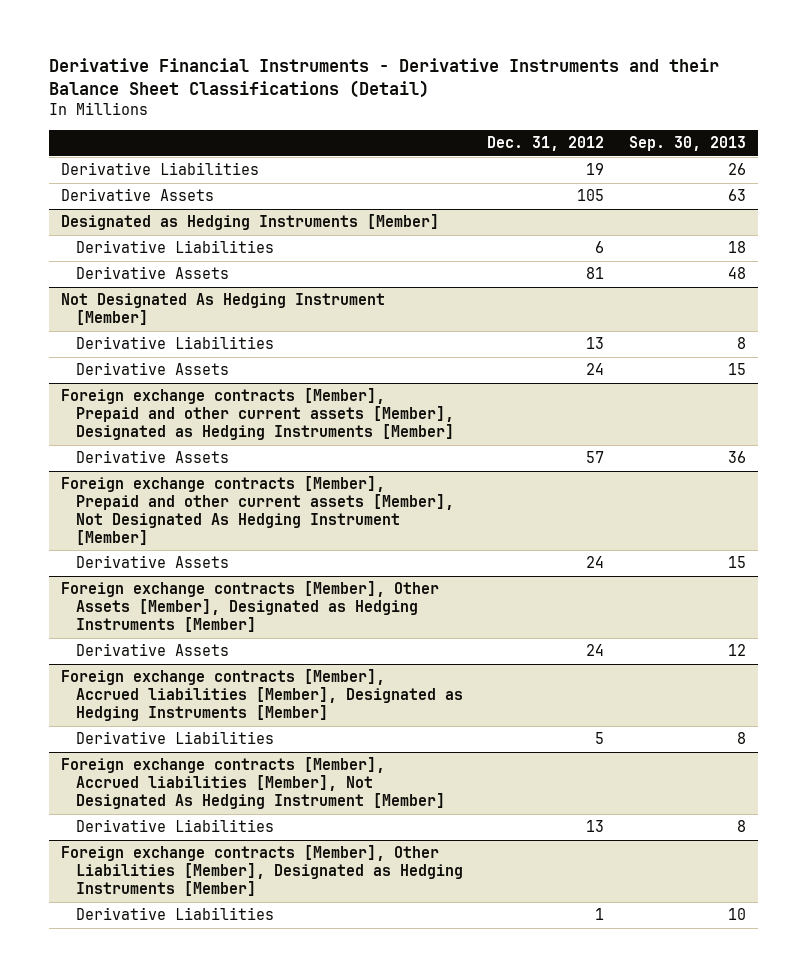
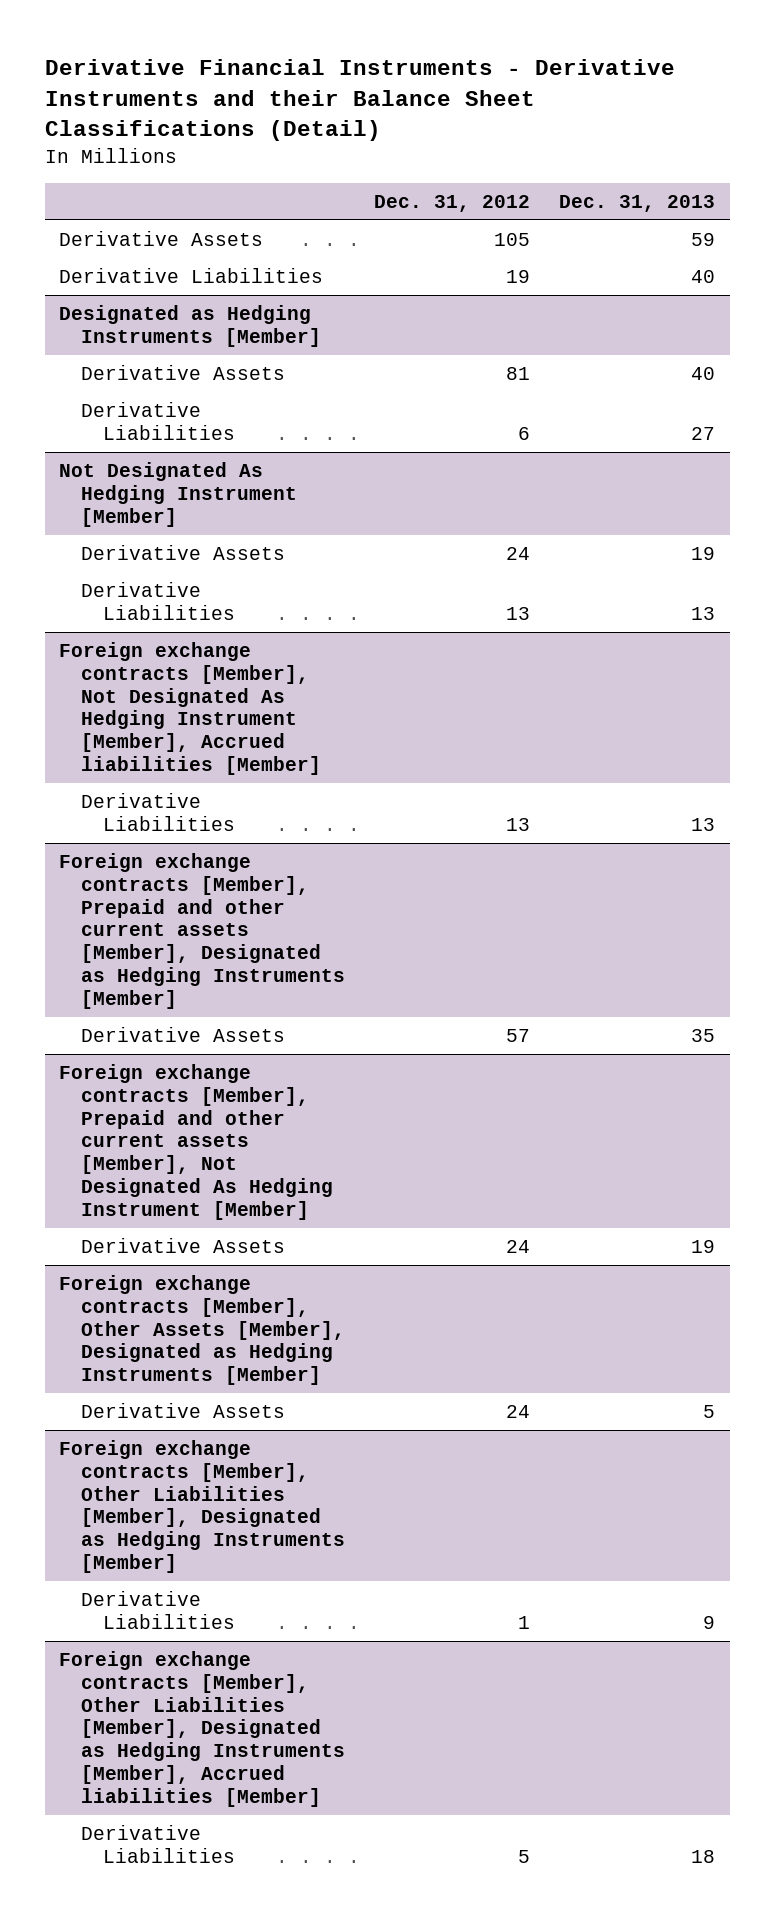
- | Dec. 31, 2012 | Sep. 30, 2013
+ | Dec. 31, 2012 | Dec. 31, 2013
moved down: Derivative Liabilities | 19 | 40
@ Designated as Hedging Instruments [Member]
moved down: Derivative Liabilities | 6 | 27
@ Not Designated As Hedging Instrument [Member]
moved down: Derivative Liabilities | 13 | 13
+ Foreign exchange contracts [Member], Not Designated As Hedging Instrument [Member], Accrued liabilities [Member]
+ Derivative Liabilities | 13 | 13
- Foreign exchange contracts [Member], Accrued liabilities [Member], Designated as Hedging Instruments [Member]
- Derivative Liabilities | 5 | 8
- Foreign exchange contracts [Member], Accrued liabilities [Member], Not Designated As Hedging Instrument [Member]
- Derivative Liabilities | 13 | 8
+ Foreign exchange contracts [Member], Other Liabilities [Member], Designated as Hedging Instruments [Member], Accrued liabilities [Member]
+ Derivative Liabilities | 5 | 18

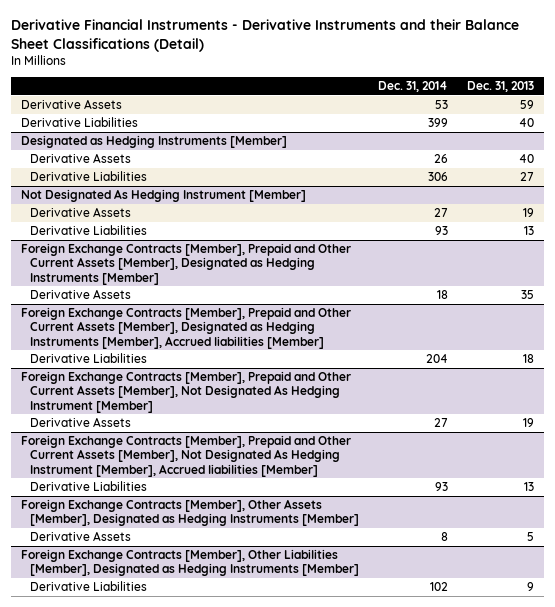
- | Dec. 31, 2012 | Dec. 31, 2013
+ | Dec. 31, 2014 | Dec. 31, 2013
- Foreign exchange contracts [Member], Not Designated As Hedging Instrument [Member], Accrued liabilities [Member]
- Derivative Liabilities | 13 | 13
- Foreign exchange contracts [Member], Prepaid and other current assets [Member], Designated as Hedging Instruments [Member]
+ Foreign Exchange Contracts [Member], Prepaid and Other Current Assets [Member], Designated as Hedging Instruments [Member]
- Foreign exchange contracts [Member], Prepaid and other current assets [Member], Not Designated As Hedging Instrument [Member]
+ Foreign Exchange Contracts [Member], Prepaid and Other Current Assets [Member], Designated as Hedging Instruments [Member], Accrued liabilities [Member]
+ Derivative Liabilities | 204 | 18
+ Foreign Exchange Contracts [Member], Prepaid and Other Current Assets [Member], Not Designated As Hedging Instrument [Member]
- Foreign exchange contracts [Member], Other Assets [Member], Designated as Hedging Instruments [Member]
+ Foreign Exchange Contracts [Member], Prepaid and Other Current Assets [Member], Not Designated As Hedging Instrument [Member], Accrued liabilities [Member]
+ Derivative Liabilities | 93 | 13
+ Foreign Exchange Contracts [Member], Other Assets [Member], Designated as Hedging Instruments [Member]
- Foreign exchange contracts [Member], Other Liabilities [Member], Designated as Hedging Instruments [Member]
+ Foreign Exchange Contracts [Member], Other Liabilities [Member], Designated as Hedging Instruments [Member]
- Foreign exchange contracts [Member], Other Liabilities [Member], Designated as Hedging Instruments [Member], Accrued liabilities [Member]
- Derivative Liabilities | 5 | 18

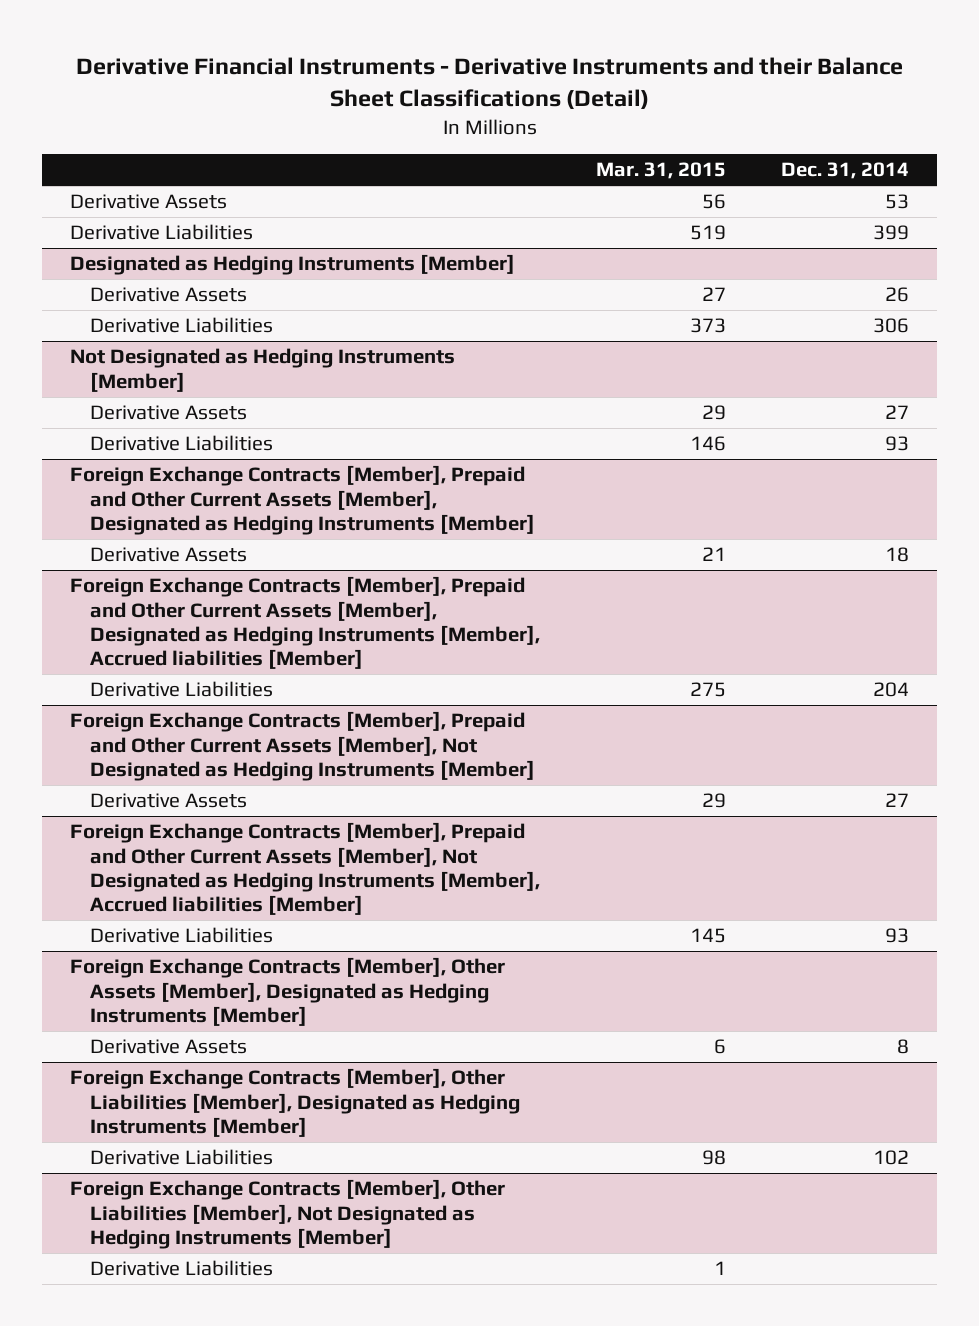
- | Dec. 31, 2014 | Dec. 31, 2013
+ | Mar. 31, 2015 | Dec. 31, 2014
- Not Designated As Hedging Instrument [Member]
+ Not Designated as Hedging Instruments [Member]
- Foreign Exchange Contracts [Member], Prepaid and Other Current Assets [Member], Not Designated As Hedging Instrument [Member]
+ Foreign Exchange Contracts [Member], Prepaid and Other Current Assets [Member], Not Designated as Hedging Instruments [Member]
- Foreign Exchange Contracts [Member], Prepaid and Other Current Assets [Member], Not Designated As Hedging Instrument [Member], Accrued liabilities [Member]
+ Foreign Exchange Contracts [Member], Prepaid and Other Current Assets [Member], Not Designated as Hedging Instruments [Member], Accrued liabilities [Member]
+ Foreign Exchange Contracts [Member], Other Liabilities [Member], Not Designated as Hedging Instruments [Member]
+ Derivative Liabilities | 1 |

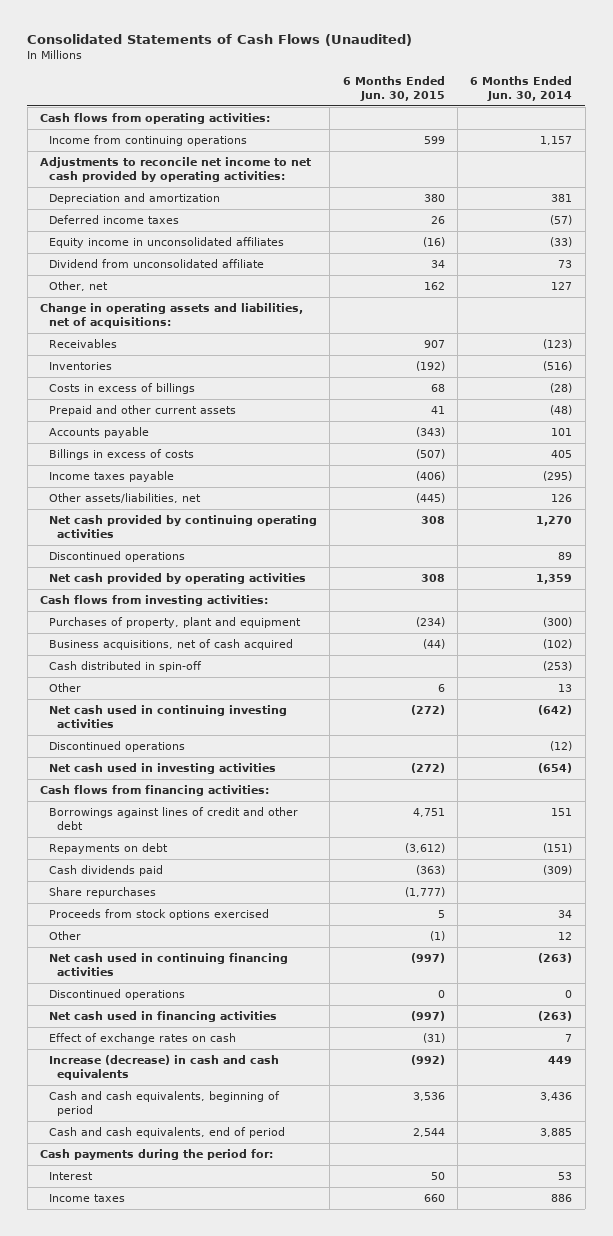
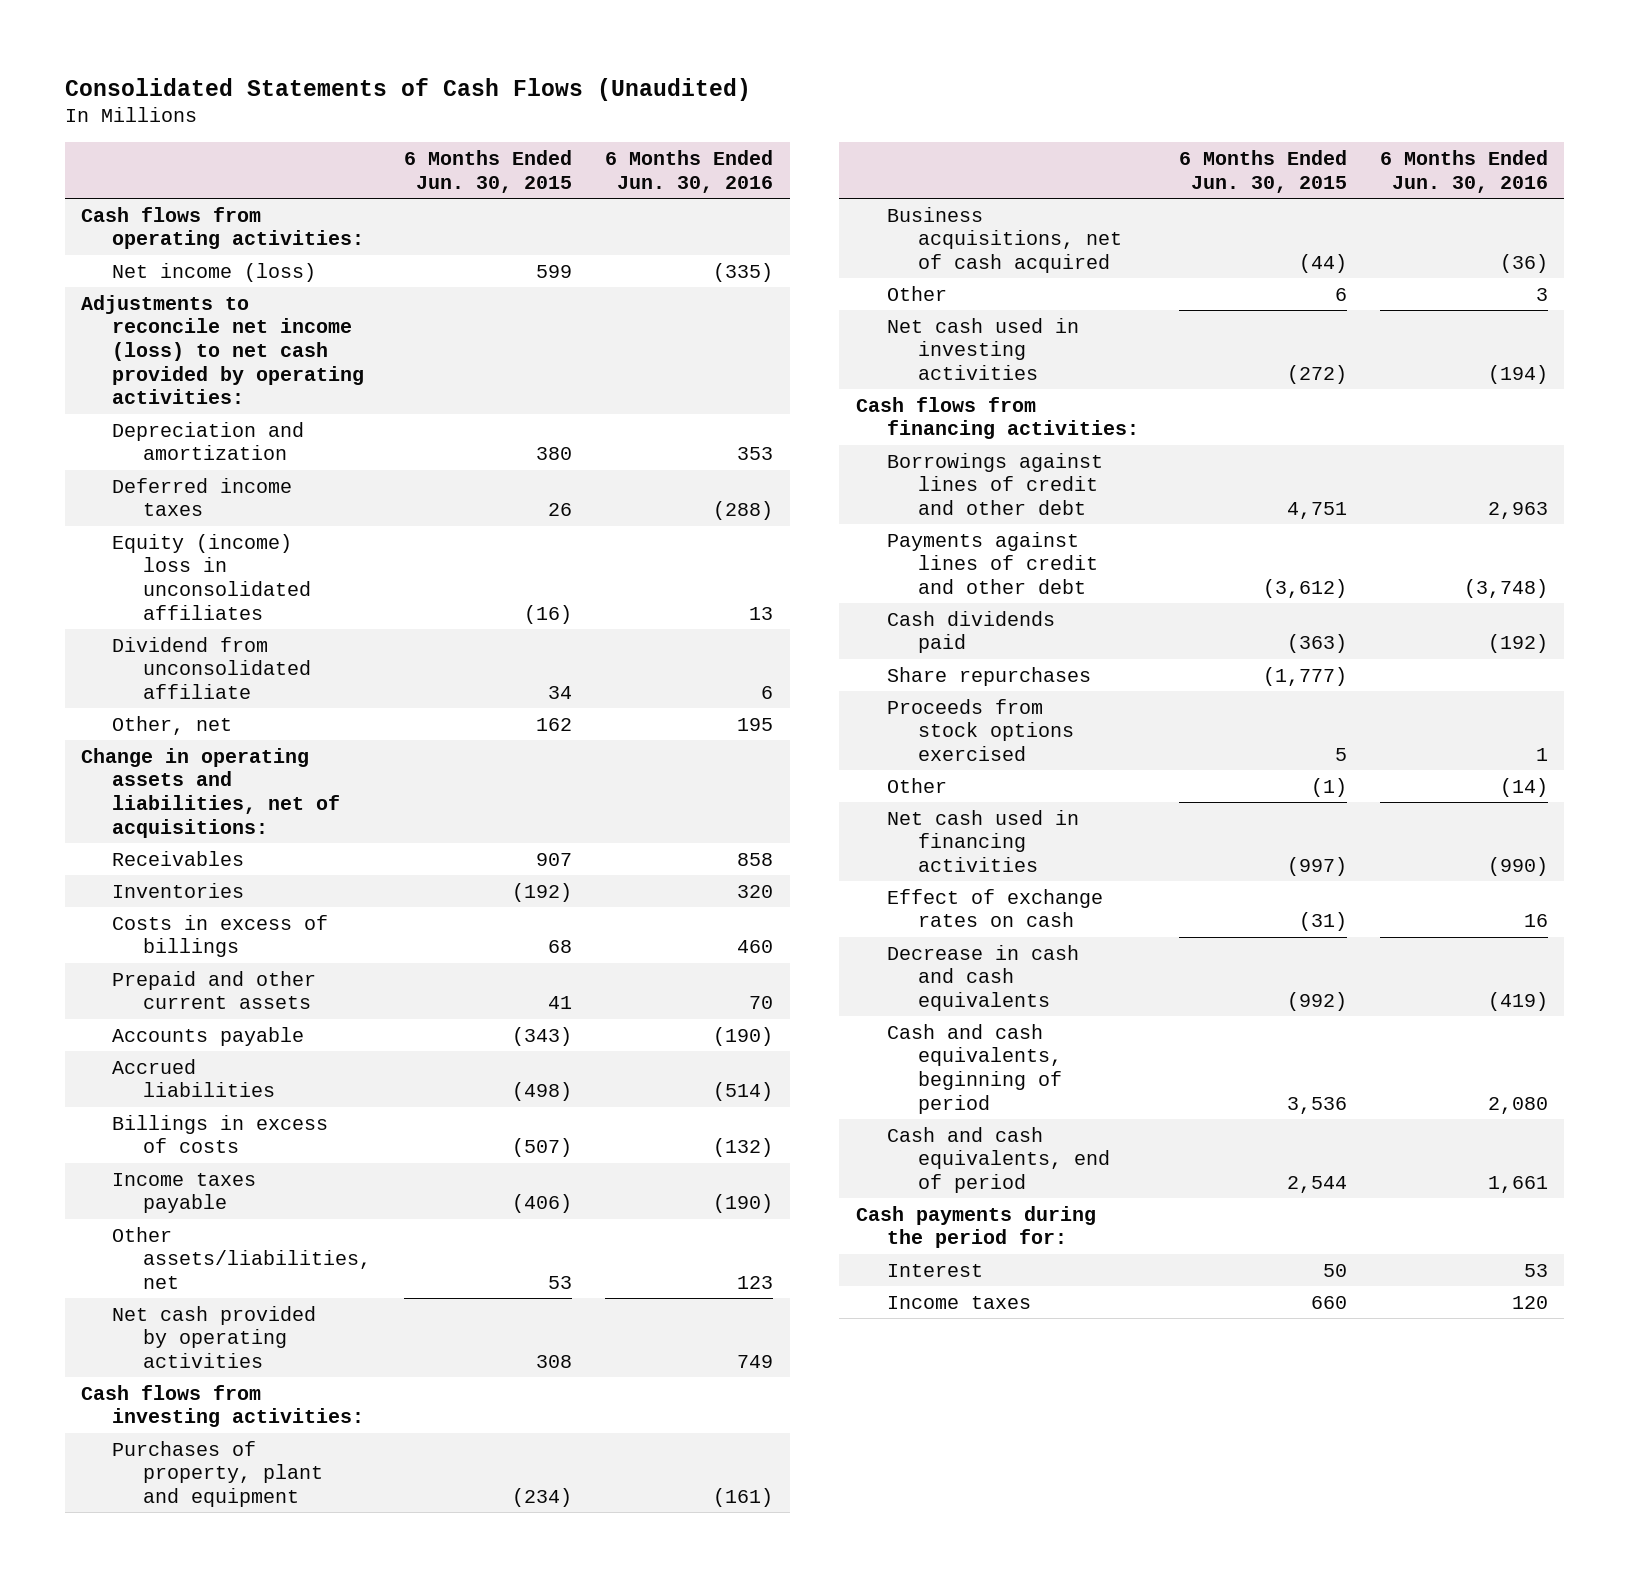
- | 6 Months Ended Jun. 30, 2015 | 6 Months Ended Jun. 30, 2014
+ | 6 Months Ended Jun. 30, 2015 | 6 Months Ended Jun. 30, 2016
- Income from continuing operations | 599 | 1,157
- Adjustments to reconcile net income to net cash provided by operating activities:
+ Net income (loss) | 599 | (335)
+ Adjustments to reconcile net income (loss) to net cash provided by operating activities:
- Equity income in unconsolidated affiliates | (16) | (33)
+ Equity (income) loss in unconsolidated affiliates | (16) | 13
+ Accrued liabilities | (498) | (514)
- Other assets/liabilities, net | (445) | 126
- Net cash provided by continuing operating activities | 308 | 1,270
- Discontinued operations | | 89
+ Other assets/liabilities, net | 53 | 123
- Cash distributed in spin-off | | (253)
- Net cash used in continuing investing activities | (272) | (642)
- Discontinued operations | | (12)
- Repayments on debt | (3,612) | (151)
+ Payments against lines of credit and other debt | (3,612) | (3,748)
- Net cash used in continuing financing activities | (997) | (263)
- Discontinued operations | 0 | 0
- Increase (decrease) in cash and cash equivalents | (992) | 449
+ Decrease in cash and cash equivalents | (992) | (419)

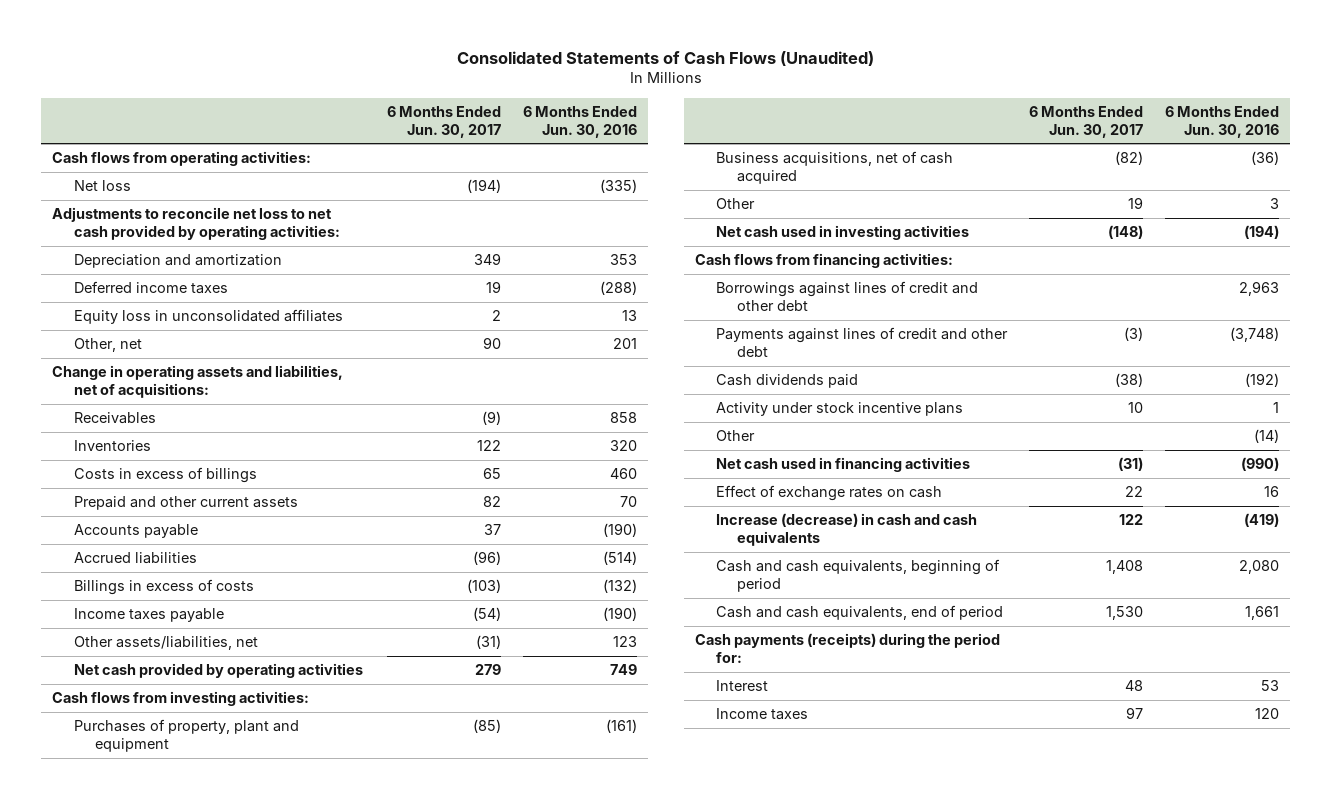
- | 6 Months Ended Jun. 30, 2015 | 6 Months Ended Jun. 30, 2016
+ | 6 Months Ended Jun. 30, 2017 | 6 Months Ended Jun. 30, 2016
- Net income (loss) | 599 | (335)
- Adjustments to reconcile net income (loss) to net cash provided by operating activities:
+ Net loss | (194) | (335)
+ Adjustments to reconcile net loss to net cash provided by operating activities:
- Equity (income) loss in unconsolidated affiliates | (16) | 13
- Dividend from unconsolidated affiliate | 34 | 6
- Other, net | 162 | 195
+ Equity loss in unconsolidated affiliates | 2 | 13
+ Other, net | 90 | 201
- Share repurchases | (1,777) |
- Proceeds from stock options exercised | 5 | 1
+ Activity under stock incentive plans | 10 | 1
- Decrease in cash and cash equivalents | (992) | (419)
+ Increase (decrease) in cash and cash equivalents | 122 | (419)
- Cash payments during the period for:
+ Cash payments (receipts) during the period for:

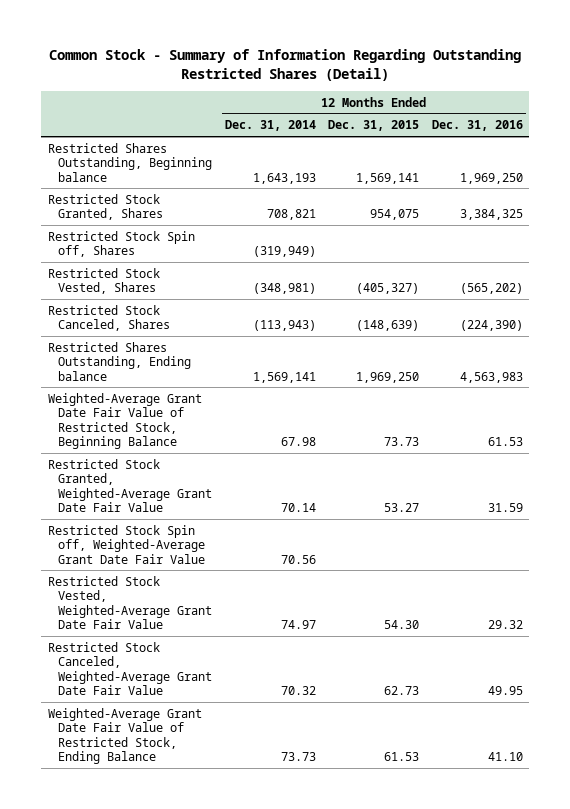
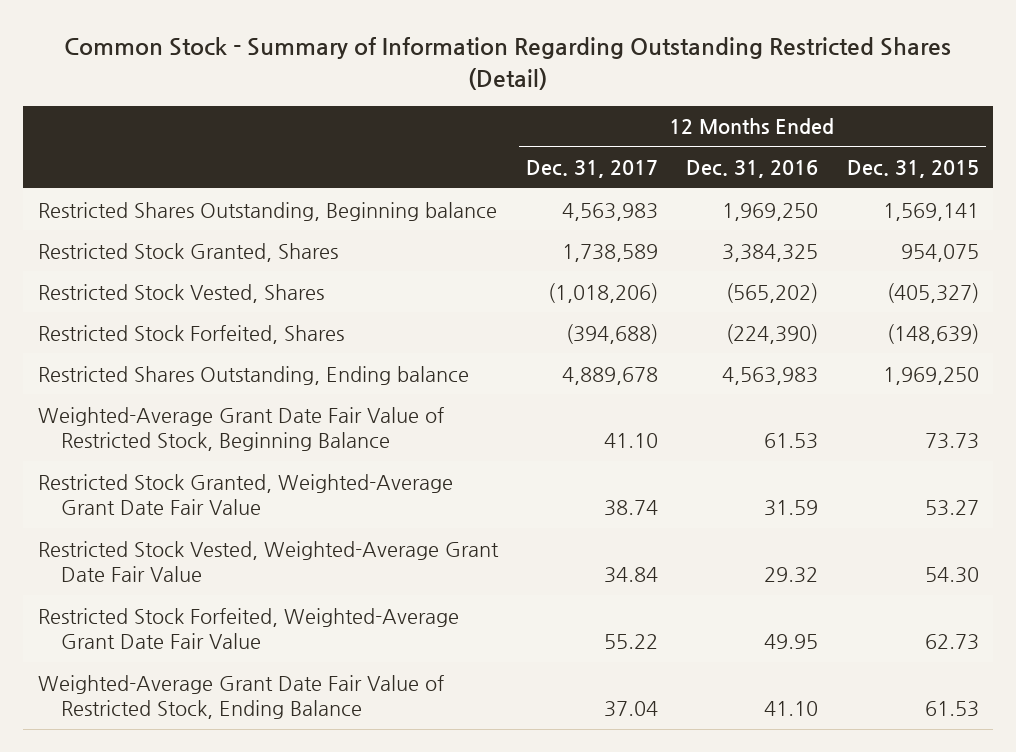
- | 12 Months Ended Dec. 31, 2014 | 12 Months Ended Dec. 31, 2015 | 12 Months Ended Dec. 31, 2016
+ | 12 Months Ended Dec. 31, 2017 | 12 Months Ended Dec. 31, 2016 | 12 Months Ended Dec. 31, 2015
- Restricted Stock Spin off, Shares | (319,949) | |
- Restricted Stock Canceled, Shares | (113,943) | (148,639) | (224,390)
+ Restricted Stock Forfeited, Shares | (394,688) | (224,390) | (148,639)
- Restricted Stock Spin off, Weighted-Average Grant Date Fair Value | 70.56 | |
- Restricted Stock Canceled, Weighted-Average Grant Date Fair Value | 70.32 | 62.73 | 49.95
+ Restricted Stock Forfeited, Weighted-Average Grant Date Fair Value | 55.22 | 49.95 | 62.73

